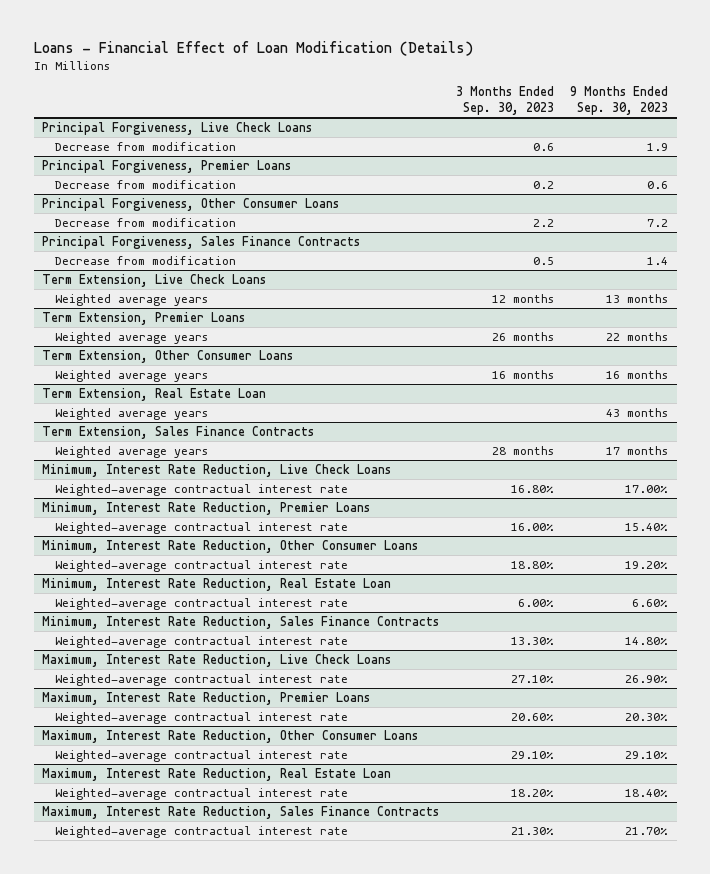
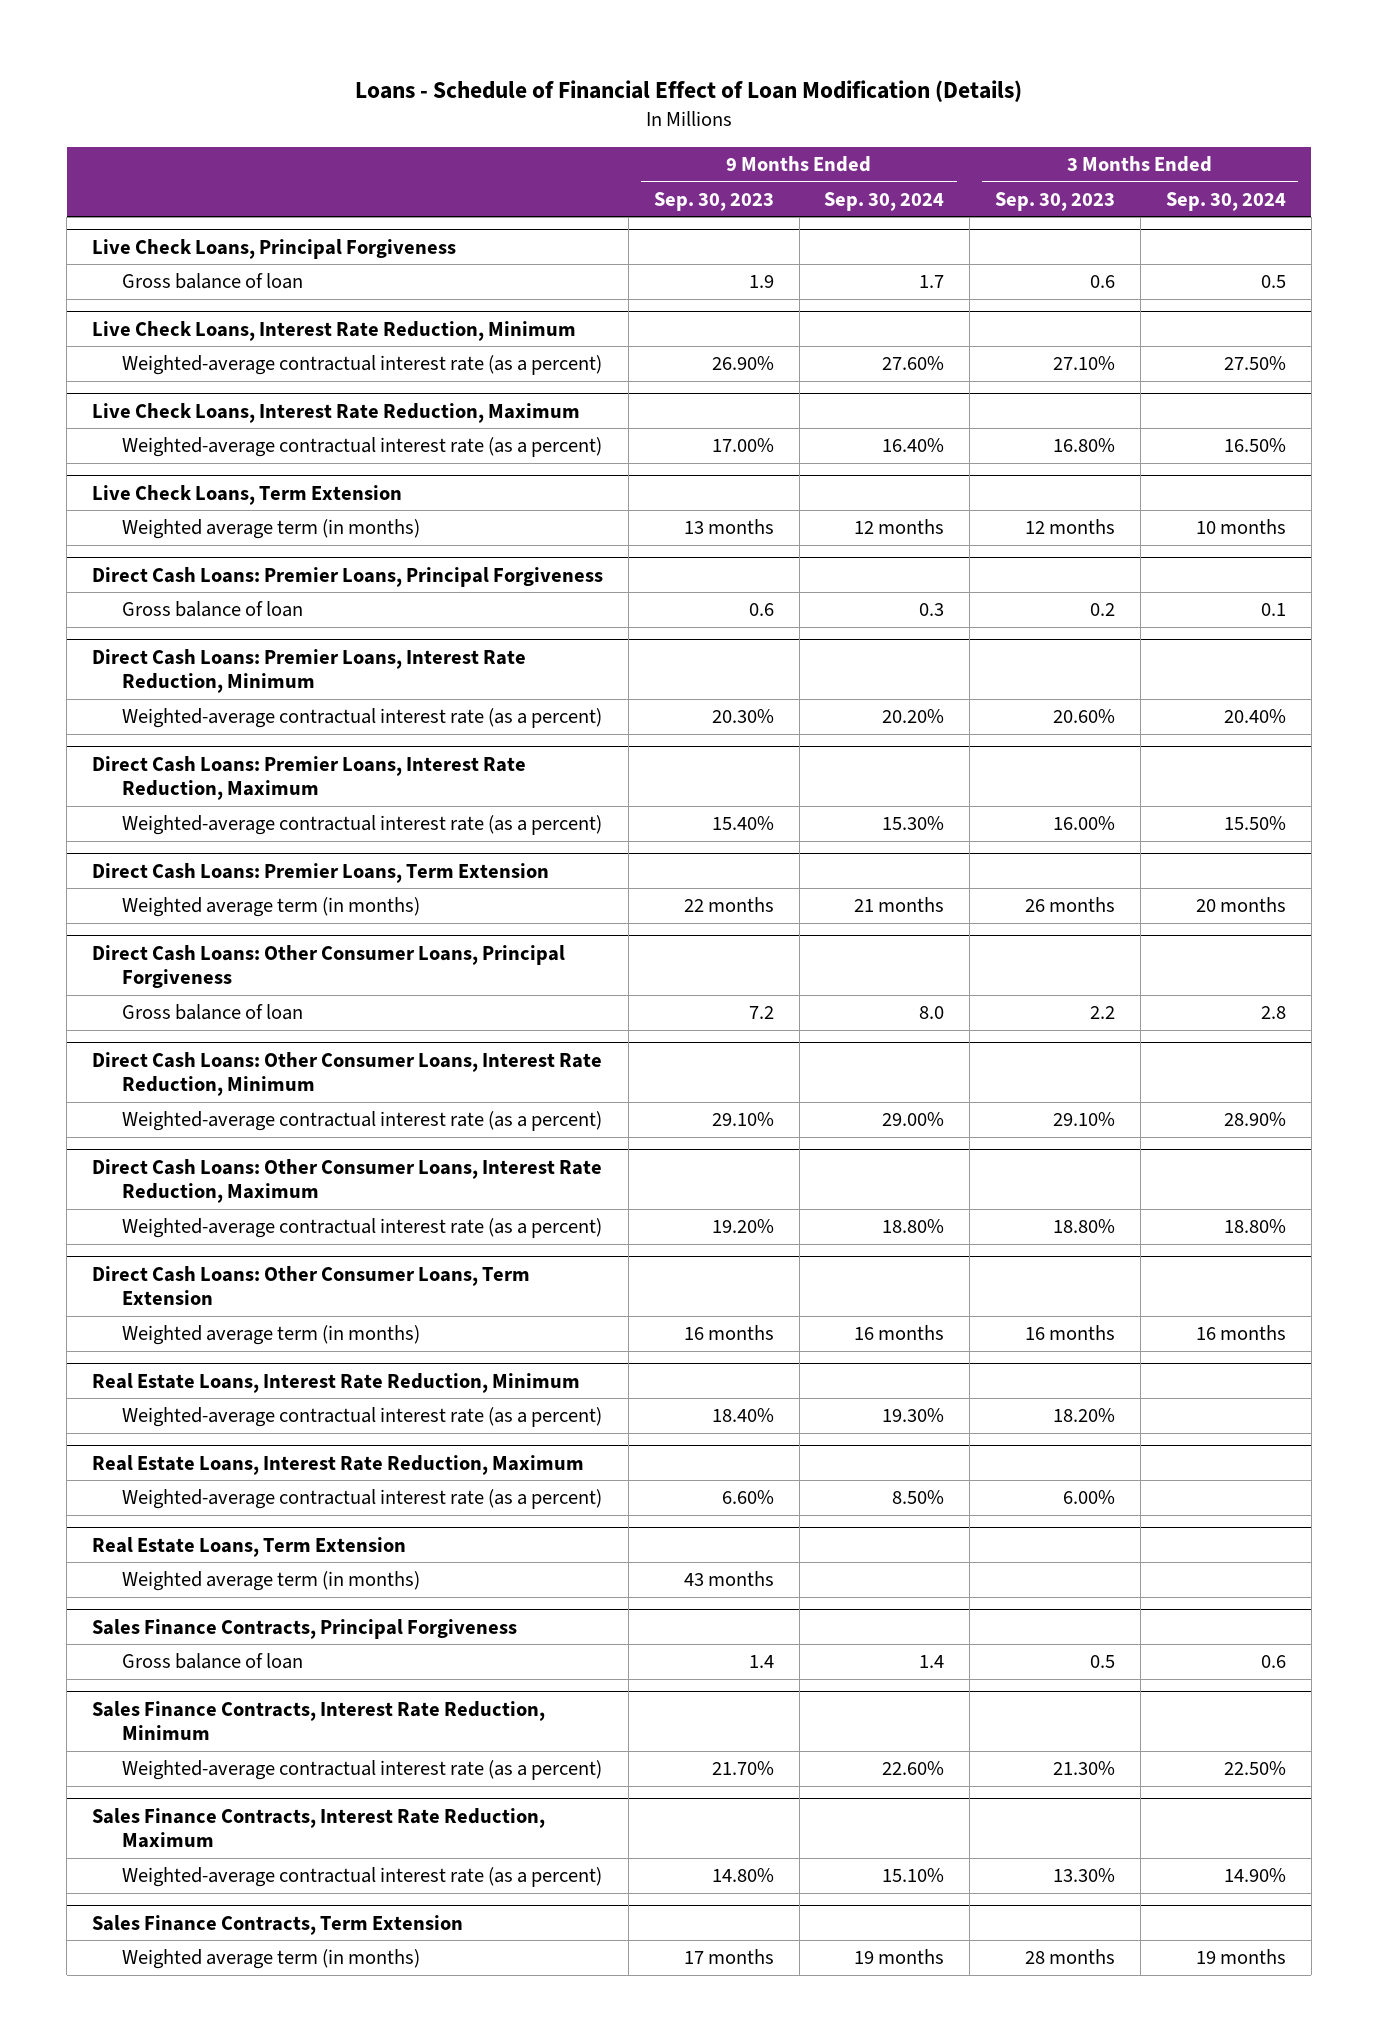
- Loans - Financial Effect of Loan Modification (Details)
+ Loans - Schedule of Financial Effect of Loan Modification (Details)
- | 3 Months Ended Sep. 30, 2023 | 9 Months Ended Sep. 30, 2023
+ | 9 Months Ended Sep. 30, 2023 | 9 Months Ended Sep. 30, 2024 | 3 Months Ended Sep. 30, 2023 | 3 Months Ended Sep. 30, 2024
- Principal Forgiveness, Live Check Loans
- Decrease from modification | 0.6 | 1.9
- Principal Forgiveness, Premier Loans
- Decrease from modification | 0.2 | 0.6
- Principal Forgiveness, Other Consumer Loans
- Decrease from modification | 2.2 | 7.2
- Principal Forgiveness, Sales Finance Contracts
- Decrease from modification | 0.5 | 1.4
- Term Extension, Live Check Loans
- Weighted average years | 12 months | 13 months
- Term Extension, Premier Loans
- Weighted average years | 26 months | 22 months
- Term Extension, Other Consumer Loans
- Weighted average years | 16 months | 16 months
- Term Extension, Real Estate Loan
- Weighted average years | | 43 months
- Term Extension, Sales Finance Contracts
- Weighted average years | 28 months | 17 months
- Minimum, Interest Rate Reduction, Live Check Loans
- Weighted-average contractual interest rate | 16.80% | 17.00%
- Minimum, Interest Rate Reduction, Premier Loans
- Weighted-average contractual interest rate | 16.00% | 15.40%
- Minimum, Interest Rate Reduction, Other Consumer Loans
- Weighted-average contractual interest rate | 18.80% | 19.20%
- Minimum, Interest Rate Reduction, Real Estate Loan
- Weighted-average contractual interest rate | 6.00% | 6.60%
- Minimum, Interest Rate Reduction, Sales Finance Contracts
- Weighted-average contractual interest rate | 13.30% | 14.80%
- Maximum, Interest Rate Reduction, Live Check Loans
- Weighted-average contractual interest rate | 27.10% | 26.90%
- Maximum, Interest Rate Reduction, Premier Loans
- Weighted-average contractual interest rate | 20.60% | 20.30%
- Maximum, Interest Rate Reduction, Other Consumer Loans
- Weighted-average contractual interest rate | 29.10% | 29.10%
- Maximum, Interest Rate Reduction, Real Estate Loan
- Weighted-average contractual interest rate | 18.20% | 18.40%
- Maximum, Interest Rate Reduction, Sales Finance Contracts
- Weighted-average contractual interest rate | 21.30% | 21.70%
+ Live Check Loans, Principal Forgiveness
+ Gross balance of loan | 1.9 | 1.7 | 0.6 | 0.5
+ Live Check Loans, Interest Rate Reduction, Minimum
+ Weighted-average contractual interest rate (as a percent) | 26.90% | 27.60% | 27.10% | 27.50%
+ Live Check Loans, Interest Rate Reduction, Maximum
+ Weighted-average contractual interest rate (as a percent) | 17.00% | 16.40% | 16.80% | 16.50%
+ Live Check Loans, Term Extension
+ Weighted average term (in months) | 13 months | 12 months | 12 months | 10 months
+ Direct Cash Loans: Premier Loans, Principal Forgiveness
+ Gross balance of loan | 0.6 | 0.3 | 0.2 | 0.1
+ Direct Cash Loans: Premier Loans, Interest Rate Reduction, Minimum
+ Weighted-average contractual interest rate (as a percent) | 20.30% | 20.20% | 20.60% | 20.40%
+ Direct Cash Loans: Premier Loans, Interest Rate Reduction, Maximum
+ Weighted-average contractual interest rate (as a percent) | 15.40% | 15.30% | 16.00% | 15.50%
+ Direct Cash Loans: Premier Loans, Term Extension
+ Weighted average term (in months) | 22 months | 21 months | 26 months | 20 months
+ Direct Cash Loans: Other Consumer Loans, Principal Forgiveness
+ Gross balance of loan | 7.2 | 8.0 | 2.2 | 2.8
+ Direct Cash Loans: Other Consumer Loans, Interest Rate Reduction, Minimum
+ Weighted-average contractual interest rate (as a percent) | 29.10% | 29.00% | 29.10% | 28.90%
+ Direct Cash Loans: Other Consumer Loans, Interest Rate Reduction, Maximum
+ Weighted-average contractual interest rate (as a percent) | 19.20% | 18.80% | 18.80% | 18.80%
+ Direct Cash Loans: Other Consumer Loans, Term Extension
+ Weighted average term (in months) | 16 months | 16 months | 16 months | 16 months
+ Real Estate Loans, Interest Rate Reduction, Minimum
+ Weighted-average contractual interest rate (as a percent) | 18.40% | 19.30% | 18.20% |
+ Real Estate Loans, Interest Rate Reduction, Maximum
+ Weighted-average contractual interest rate (as a percent) | 6.60% | 8.50% | 6.00% |
+ Real Estate Loans, Term Extension
+ Weighted average term (in months) | 43 months | | |
+ Sales Finance Contracts, Principal Forgiveness
+ Gross balance of loan | 1.4 | 1.4 | 0.5 | 0.6
+ Sales Finance Contracts, Interest Rate Reduction, Minimum
+ Weighted-average contractual interest rate (as a percent) | 21.70% | 22.60% | 21.30% | 22.50%
+ Sales Finance Contracts, Interest Rate Reduction, Maximum
+ Weighted-average contractual interest rate (as a percent) | 14.80% | 15.10% | 13.30% | 14.90%
+ Sales Finance Contracts, Term Extension
+ Weighted average term (in months) | 17 months | 19 months | 28 months | 19 months

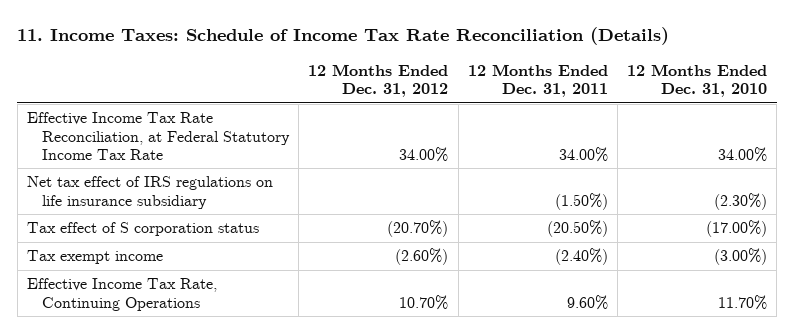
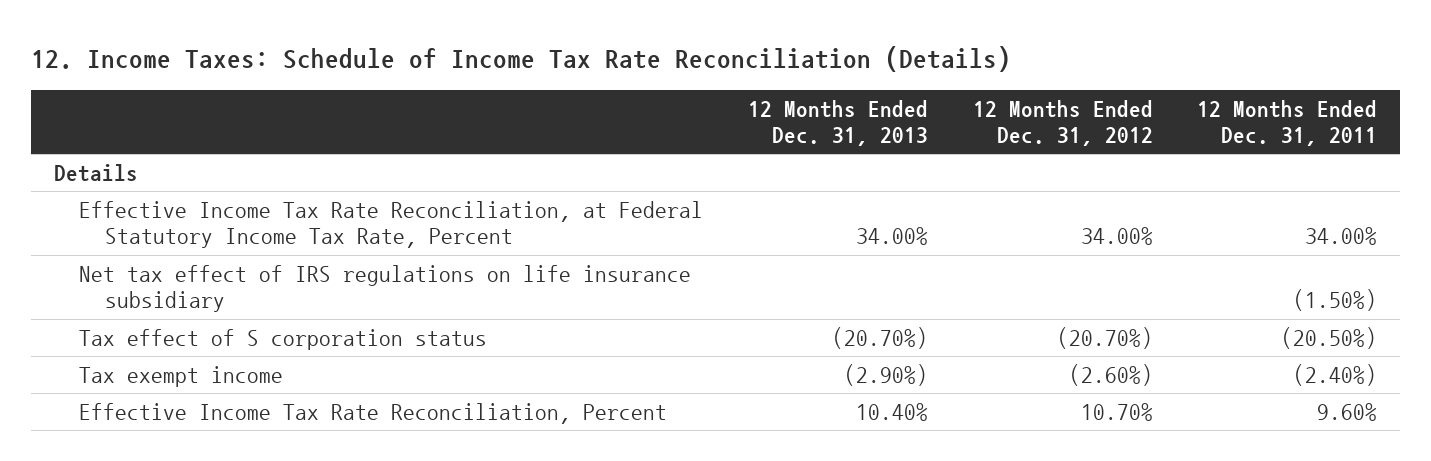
- 11. Income Taxes: Schedule of Income Tax Rate Reconciliation (Details)
+ 12. Income Taxes: Schedule of Income Tax Rate Reconciliation (Details)
- | 12 Months Ended Dec. 31, 2012 | 12 Months Ended Dec. 31, 2011 | 12 Months Ended Dec. 31, 2010
+ | 12 Months Ended Dec. 31, 2013 | 12 Months Ended Dec. 31, 2012 | 12 Months Ended Dec. 31, 2011
- Effective Income Tax Rate Reconciliation, at Federal Statutory Income Tax Rate | 34.00% | 34.00% | 34.00%
+ Details
+ Effective Income Tax Rate Reconciliation, at Federal Statutory Income Tax Rate, Percent | 34.00% | 34.00% | 34.00%
- Effective Income Tax Rate, Continuing Operations | 10.70% | 9.60% | 11.70%
+ Effective Income Tax Rate Reconciliation, Percent | 10.40% | 10.70% | 9.60%

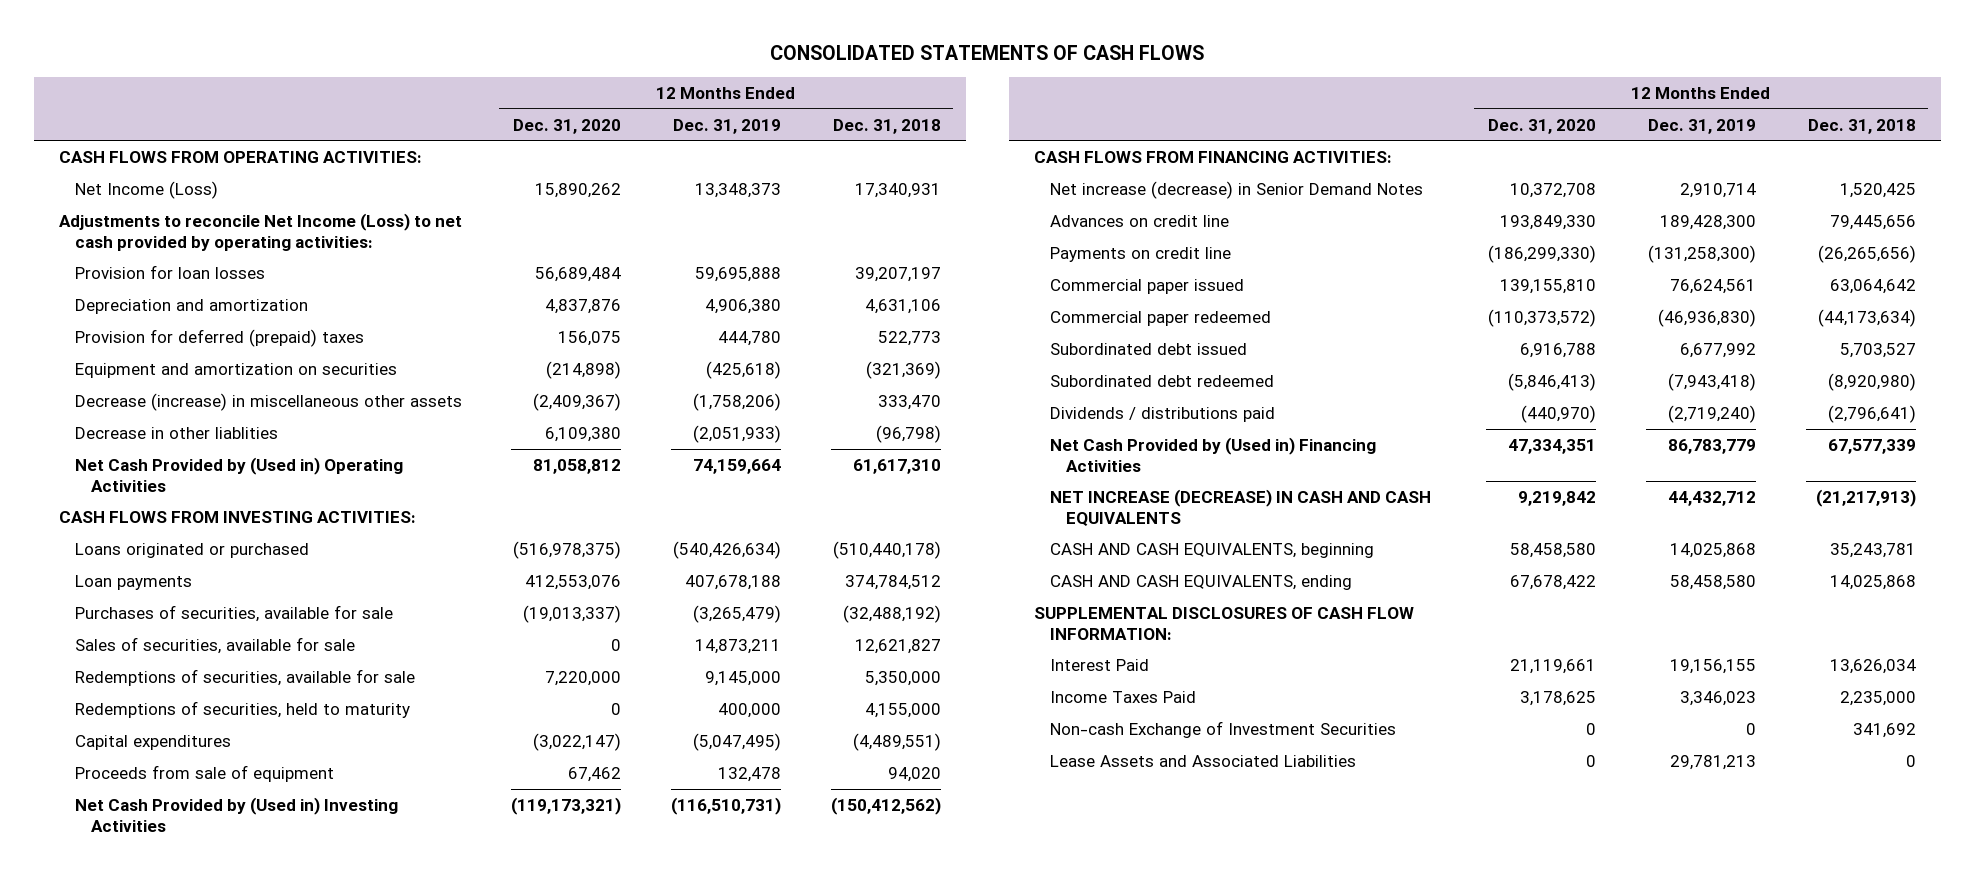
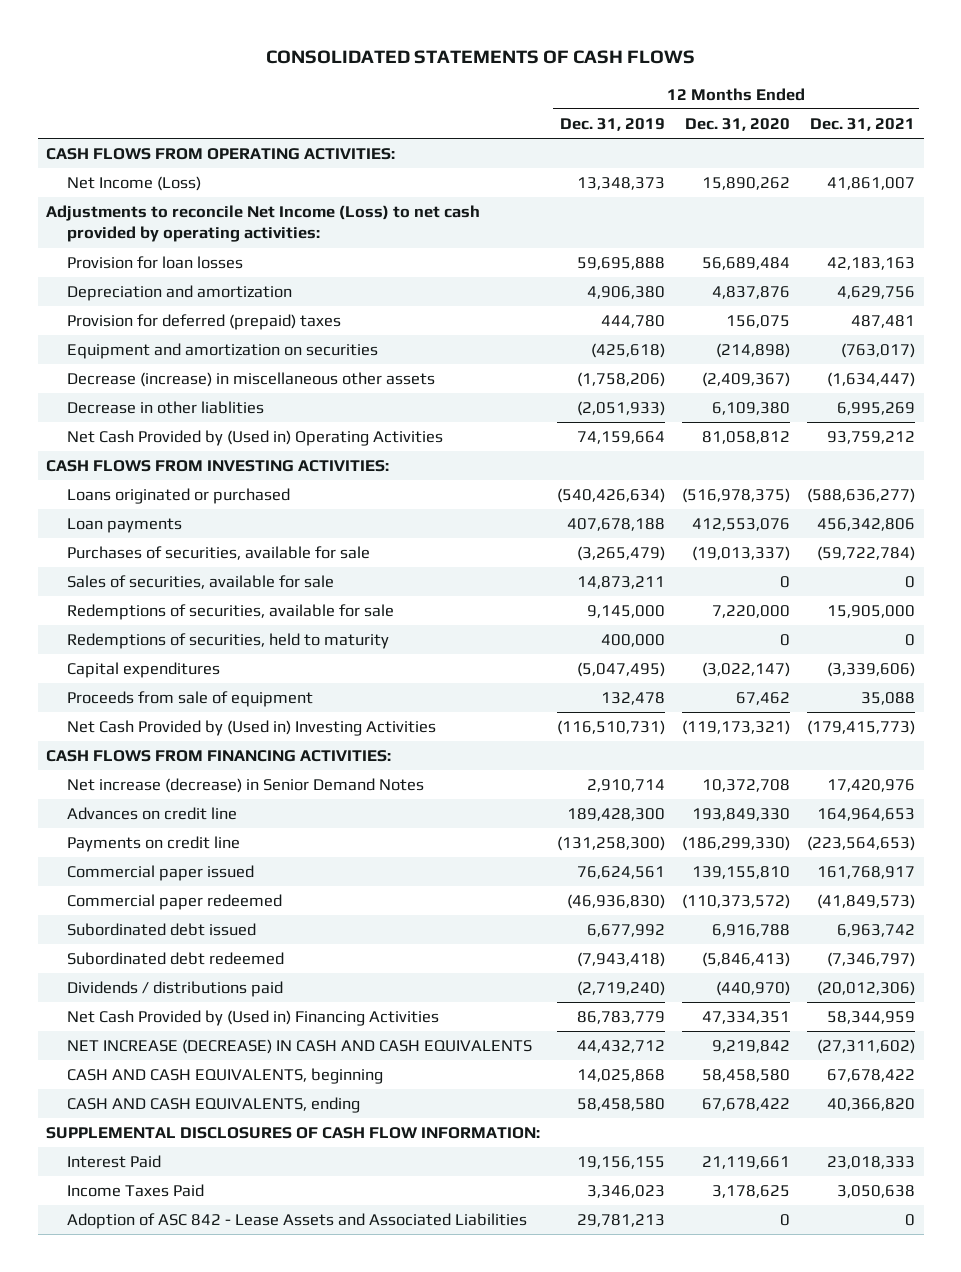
- | 12 Months Ended Dec. 31, 2020 | 12 Months Ended Dec. 31, 2019 | 12 Months Ended Dec. 31, 2018
+ | 12 Months Ended Dec. 31, 2019 | 12 Months Ended Dec. 31, 2020 | 12 Months Ended Dec. 31, 2021
- Non-cash Exchange of Investment Securities | 0 | 0 | 341,692
- Lease Assets and Associated Liabilities | 0 | 29,781,213 | 0
+ Adoption of ASC 842 - Lease Assets and Associated Liabilities | 29,781,213 | 0 | 0

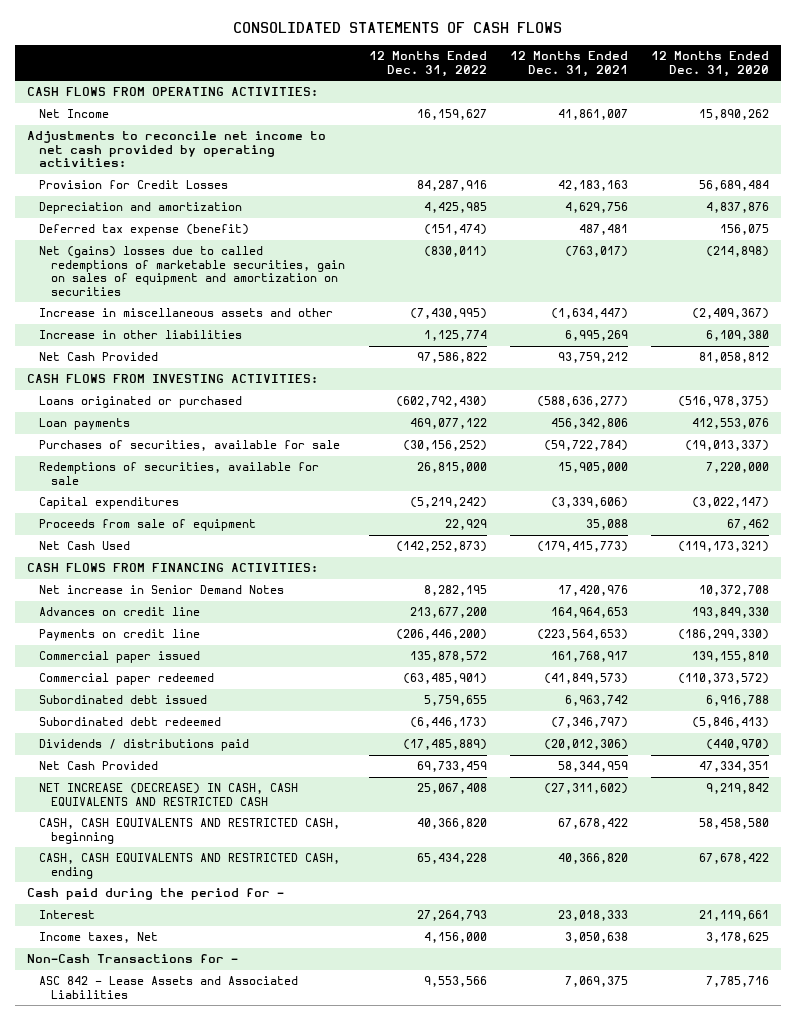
- | 12 Months Ended Dec. 31, 2019 | 12 Months Ended Dec. 31, 2020 | 12 Months Ended Dec. 31, 2021
+ | 12 Months Ended Dec. 31, 2022 | 12 Months Ended Dec. 31, 2021 | 12 Months Ended Dec. 31, 2020
- Net Income (Loss) | 13,348,373 | 15,890,262 | 41,861,007
- Adjustments to reconcile Net Income (Loss) to net cash provided by operating activities:
- Provision for loan losses | 59,695,888 | 56,689,484 | 42,183,163
+ Net Income | 16,159,627 | 41,861,007 | 15,890,262
+ Adjustments to reconcile net income to net cash provided by operating activities:
+ Provision for Credit Losses | 84,287,916 | 42,183,163 | 56,689,484
- Provision for deferred (prepaid) taxes | 444,780 | 156,075 | 487,481
- Equipment and amortization on securities | (425,618) | (214,898) | (763,017)
- Decrease (increase) in miscellaneous other assets | (1,758,206) | (2,409,367) | (1,634,447)
- Decrease in other liablities | (2,051,933) | 6,109,380 | 6,995,269
- Net Cash Provided by (Used in) Operating Activities | 74,159,664 | 81,058,812 | 93,759,212
+ Deferred tax expense (benefit) | (151,474) | 487,481 | 156,075
+ Net (gains) losses due to called redemptions of marketable securities, gain on sales of equipment and amortization on securities | (830,011) | (763,017) | (214,898)
+ Increase in miscellaneous assets and other | (7,430,995) | (1,634,447) | (2,409,367)
+ Increase in other liabilities | 1,125,774 | 6,995,269 | 6,109,380
+ Net Cash Provided | 97,586,822 | 93,759,212 | 81,058,812
- Sales of securities, available for sale | 14,873,211 | 0 | 0
- Redemptions of securities, held to maturity | 400,000 | 0 | 0
- Net Cash Provided by (Used in) Investing Activities | (116,510,731) | (119,173,321) | (179,415,773)
+ Net Cash Used | (142,252,873) | (179,415,773) | (119,173,321)
- Net increase (decrease) in Senior Demand Notes | 2,910,714 | 10,372,708 | 17,420,976
+ Net increase in Senior Demand Notes | 8,282,195 | 17,420,976 | 10,372,708
- Net Cash Provided by (Used in) Financing Activities | 86,783,779 | 47,334,351 | 58,344,959
- NET INCREASE (DECREASE) IN CASH AND CASH EQUIVALENTS | 44,432,712 | 9,219,842 | (27,311,602)
- CASH AND CASH EQUIVALENTS, beginning | 14,025,868 | 58,458,580 | 67,678,422
- CASH AND CASH EQUIVALENTS, ending | 58,458,580 | 67,678,422 | 40,366,820
- SUPPLEMENTAL DISCLOSURES OF CASH FLOW INFORMATION:
- Interest Paid | 19,156,155 | 21,119,661 | 23,018,333
- Income Taxes Paid | 3,346,023 | 3,178,625 | 3,050,638
- Adoption of ASC 842 - Lease Assets and Associated Liabilities | 29,781,213 | 0 | 0
+ Net Cash Provided | 69,733,459 | 58,344,959 | 47,334,351
+ NET INCREASE (DECREASE) IN CASH, CASH EQUIVALENTS AND RESTRICTED CASH | 25,067,408 | (27,311,602) | 9,219,842
+ CASH, CASH EQUIVALENTS AND RESTRICTED CASH, beginning | 40,366,820 | 67,678,422 | 58,458,580
+ CASH, CASH EQUIVALENTS AND RESTRICTED CASH, ending | 65,434,228 | 40,366,820 | 67,678,422
+ Cash paid during the period for -
+ Interest | 27,264,793 | 23,018,333 | 21,119,661
+ Income taxes, Net | 4,156,000 | 3,050,638 | 3,178,625
+ Non-Cash Transactions for -
+ ASC 842 - Lease Assets and Associated Liabilities | 9,553,566 | 7,069,375 | 7,785,716

